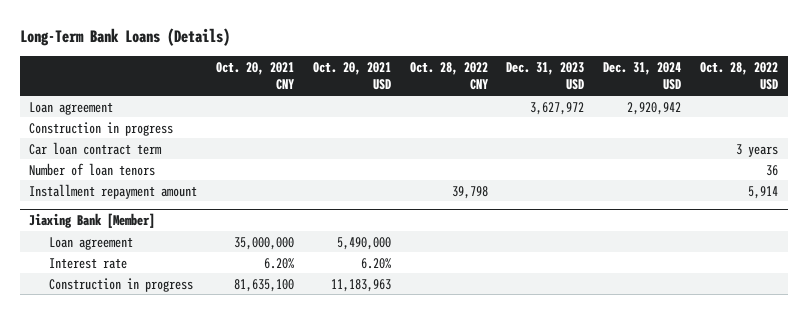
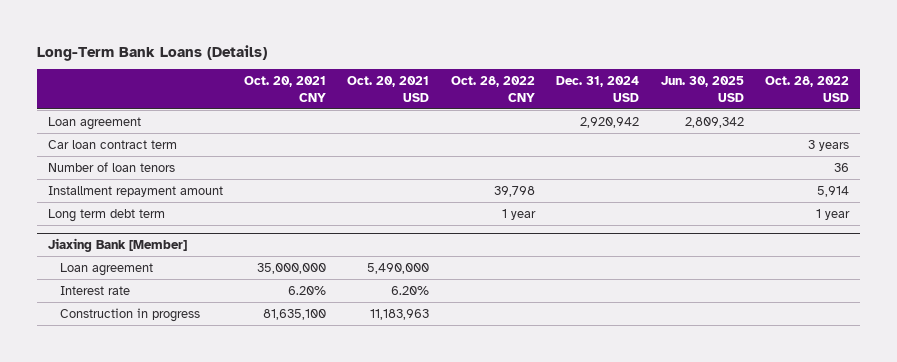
- | Oct. 20, 2021 CNY | Oct. 20, 2021 USD | Oct. 28, 2022 CNY | Dec. 31, 2023 USD | Dec. 31, 2024 USD | Oct. 28, 2022 USD
+ | Oct. 20, 2021 CNY | Oct. 20, 2021 USD | Oct. 28, 2022 CNY | Dec. 31, 2024 USD | Jun. 30, 2025 USD | Oct. 28, 2022 USD
- Construction in progress
+ Long term debt term | | | 1 year | | | 1 year

